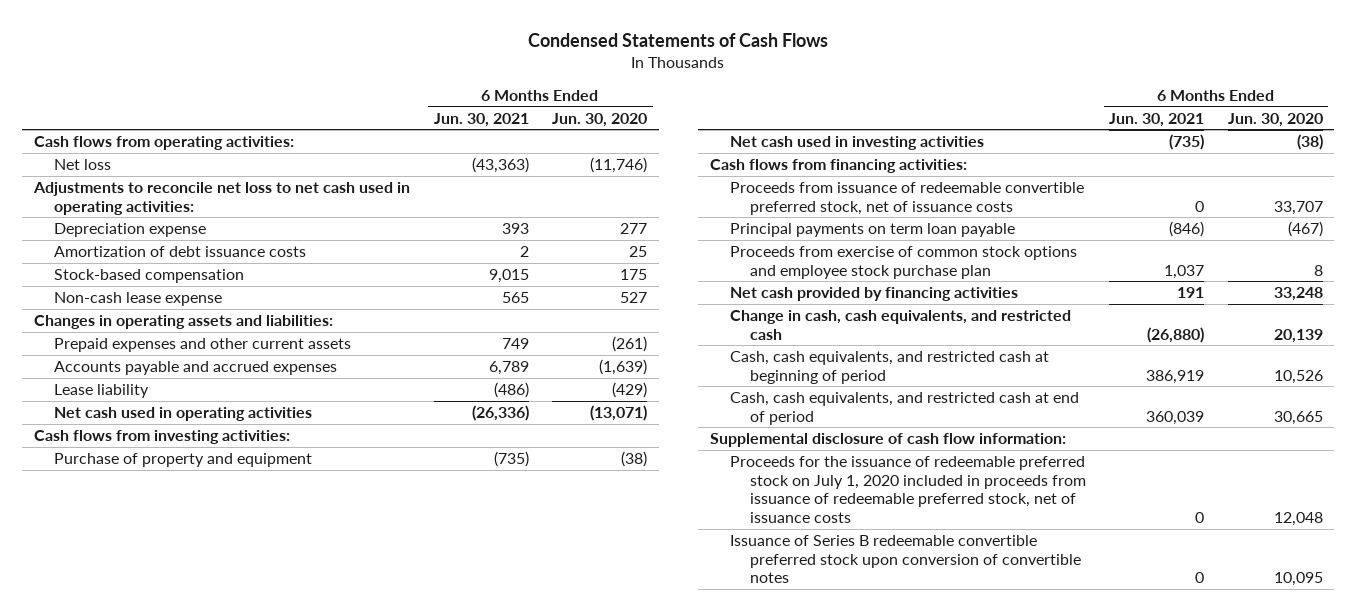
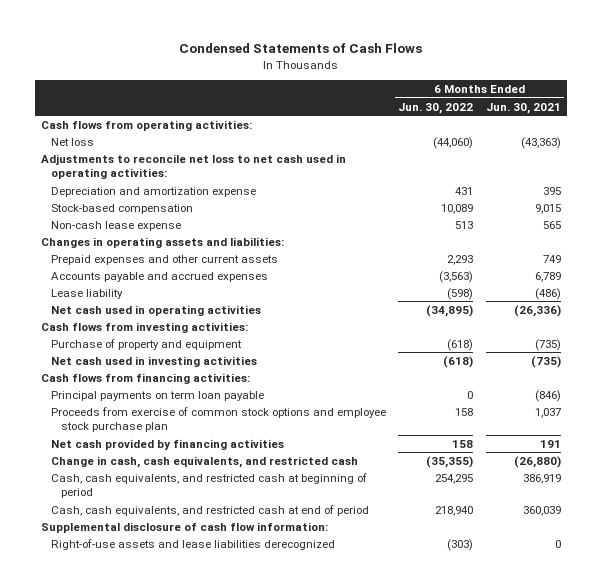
- | 6 Months Ended Jun. 30, 2021 | 6 Months Ended Jun. 30, 2020
+ | 6 Months Ended Jun. 30, 2022 | 6 Months Ended Jun. 30, 2021
- Depreciation expense | 393 | 277
- Amortization of debt issuance costs | 2 | 25
+ Depreciation and amortization expense | 431 | 395
- Proceeds from issuance of redeemable convertible preferred stock, net of issuance costs | 0 | 33,707
- Proceeds for the issuance of redeemable preferred stock on July 1, 2020 included in proceeds from issuance of redeemable preferred stock, net of issuance costs | 0 | 12,048
- Issuance of Series B redeemable convertible preferred stock upon conversion of convertible notes | 0 | 10,095
+ Right-of-use assets and lease liabilities derecognized | (303) | 0

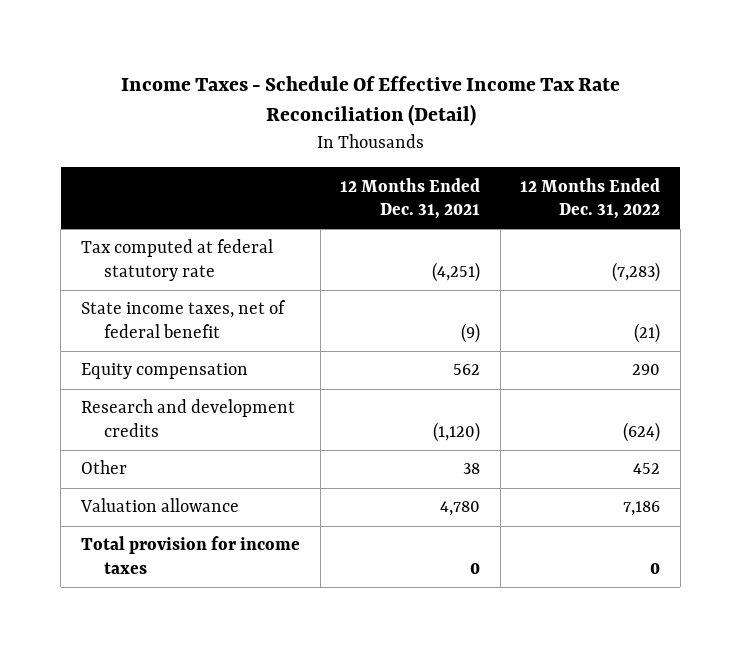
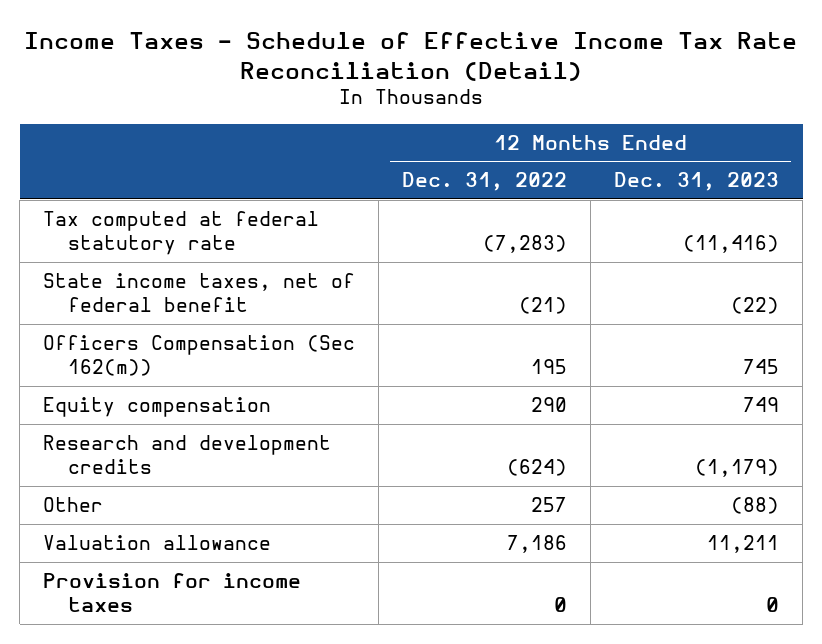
- Income Taxes - Schedule Of Effective Income Tax Rate Reconciliation (Detail)
+ Income Taxes - Schedule of Effective Income Tax Rate Reconciliation (Detail)
- | 12 Months Ended Dec. 31, 2021 | 12 Months Ended Dec. 31, 2022
+ | 12 Months Ended Dec. 31, 2022 | 12 Months Ended Dec. 31, 2023
+ Officers Compensation (Sec 162(m)) | 195 | 745
- Other | 38 | 452
+ Other | 257 | (88)
- Total provision for income taxes | 0 | 0
+ Provision for income taxes | 0 | 0

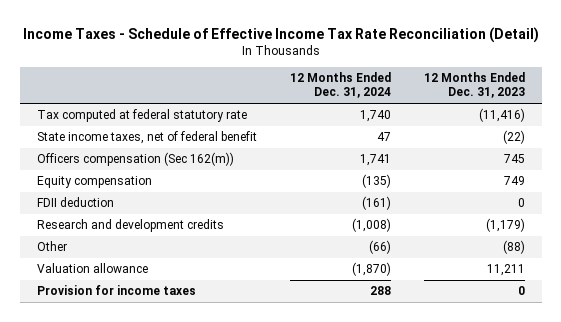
- | 12 Months Ended Dec. 31, 2022 | 12 Months Ended Dec. 31, 2023
+ | 12 Months Ended Dec. 31, 2024 | 12 Months Ended Dec. 31, 2023
- Officers Compensation (Sec 162(m)) | 195 | 745
+ Officers compensation (Sec 162(m)) | 1,741 | 745
+ FDII deduction | (161) | 0

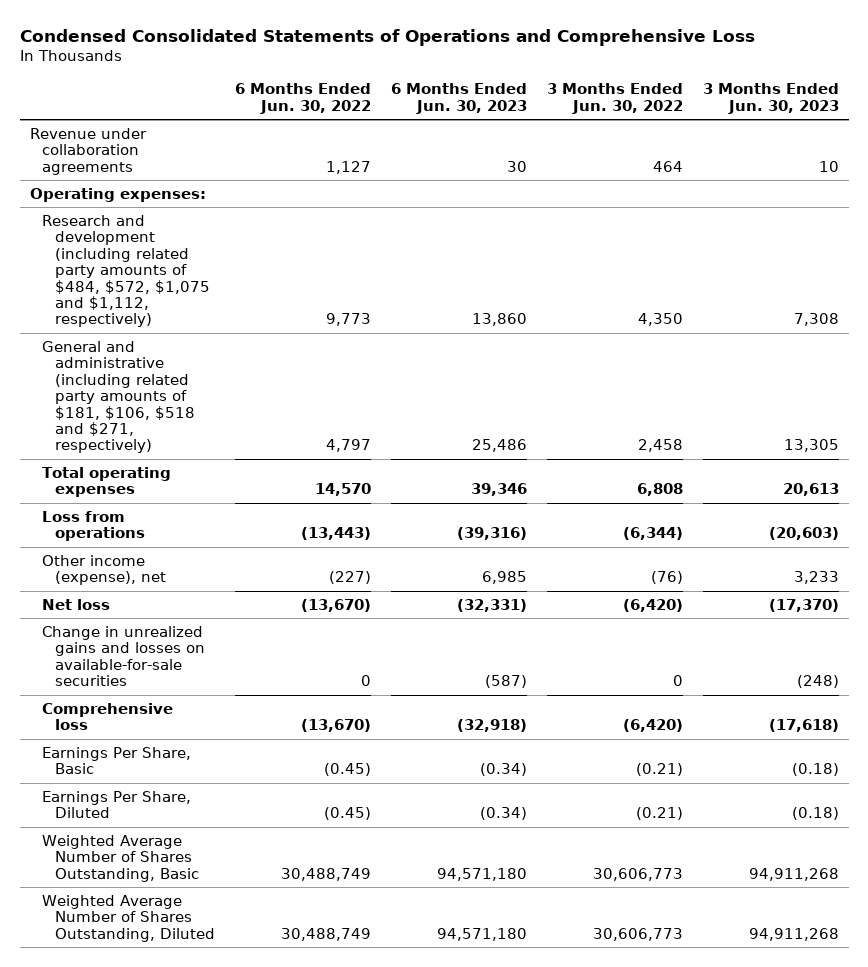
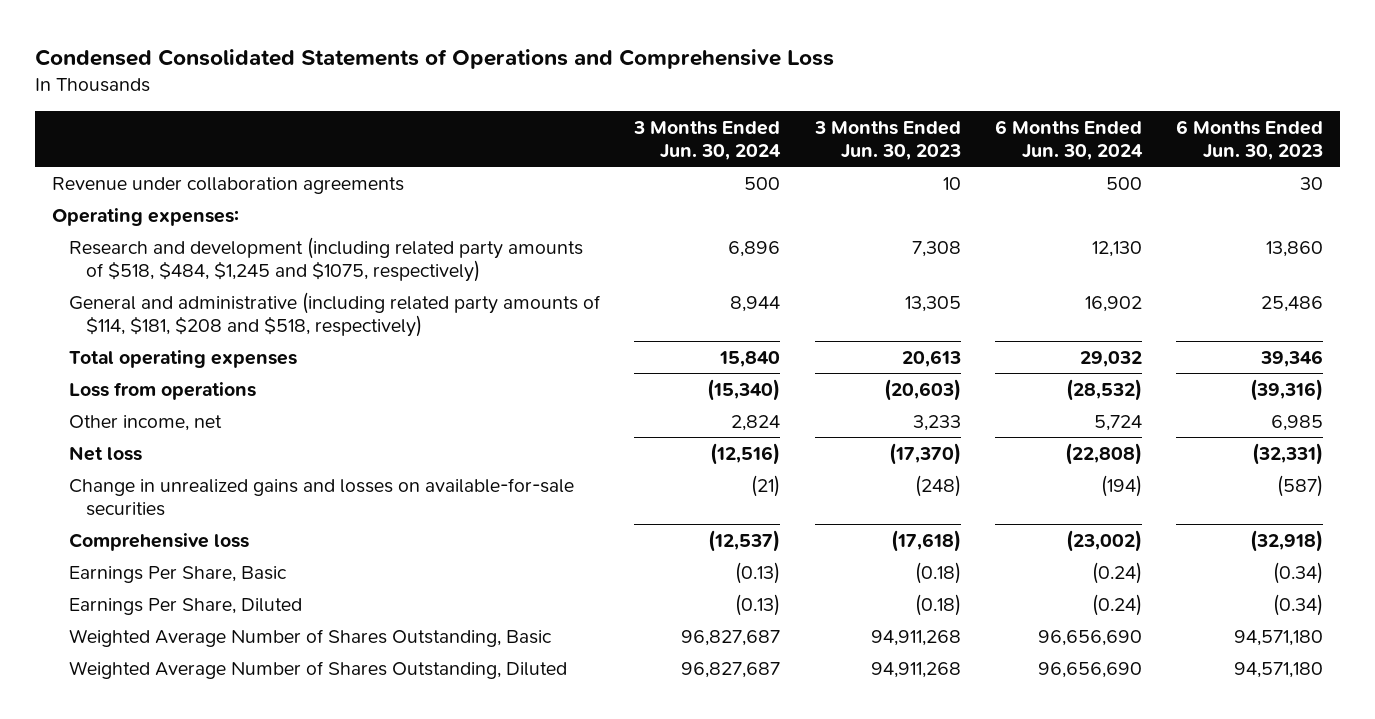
- | 6 Months Ended Jun. 30, 2022 | 6 Months Ended Jun. 30, 2023 | 3 Months Ended Jun. 30, 2022 | 3 Months Ended Jun. 30, 2023
+ | 3 Months Ended Jun. 30, 2024 | 3 Months Ended Jun. 30, 2023 | 6 Months Ended Jun. 30, 2024 | 6 Months Ended Jun. 30, 2023
- Research and development (including related party amounts of $484, $572, $1,075 and $1,112, respectively) | 9,773 | 13,860 | 4,350 | 7,308
- General and administrative (including related party amounts of $181, $106, $518 and $271, respectively) | 4,797 | 25,486 | 2,458 | 13,305
+ Research and development (including related party amounts of $518, $484, $1,245 and $1075, respectively) | 6,896 | 7,308 | 12,130 | 13,860
+ General and administrative (including related party amounts of $114, $181, $208 and $518, respectively) | 8,944 | 13,305 | 16,902 | 25,486
- Other income (expense), net | (227) | 6,985 | (76) | 3,233
+ Other income, net | 2,824 | 3,233 | 5,724 | 6,985

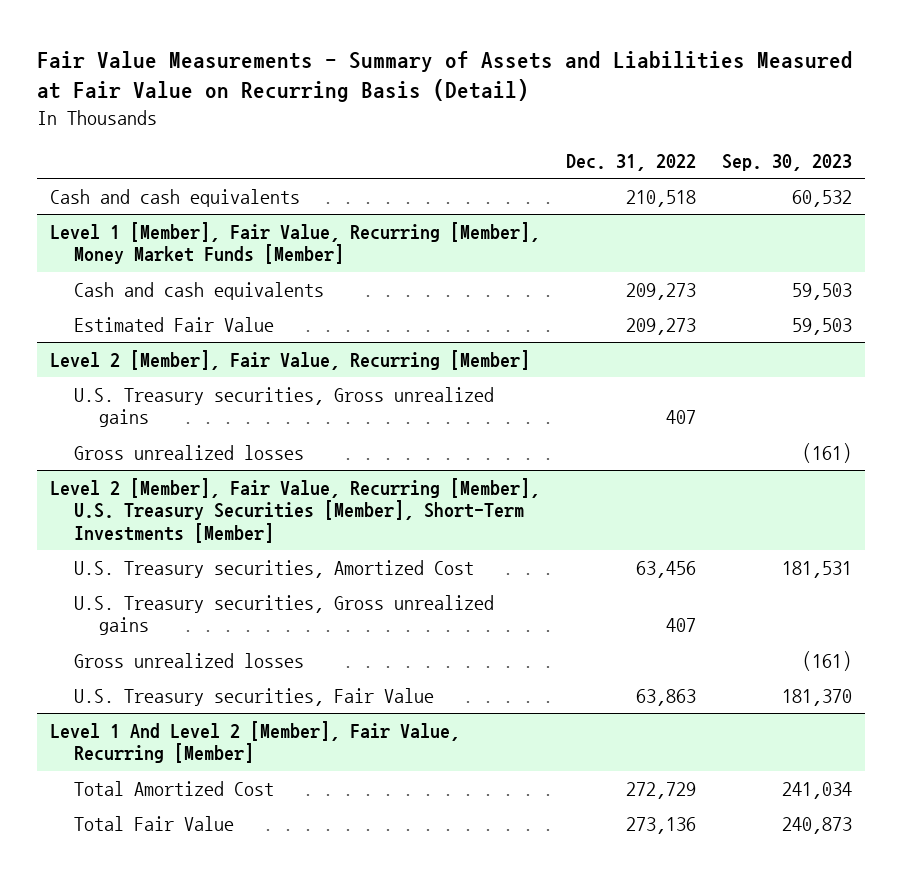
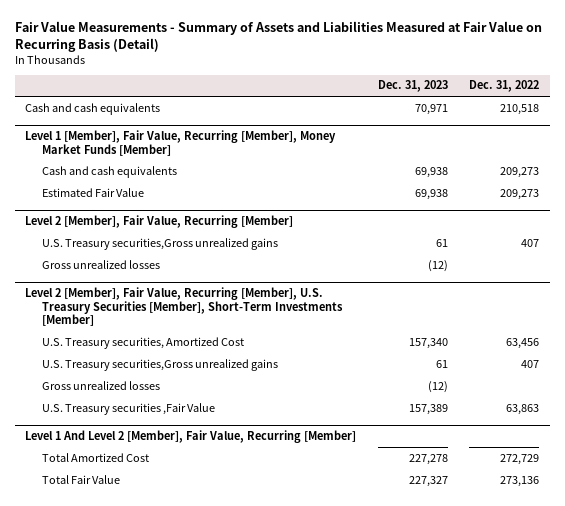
- | Dec. 31, 2022 | Sep. 30, 2023
+ | Dec. 31, 2023 | Dec. 31, 2022
@ Level 2 [Member], Fair Value, Recurring [Member]
- U.S. Treasury securities, Gross unrealized gains | 407 |
+ U.S. Treasury securities,Gross unrealized gains | 61 | 407
@ Level 2 [Member], Fair Value, Recurring [Member], U.S. Treasury Securities [Member], Short-Term Investments [Member]
- U.S. Treasury securities, Gross unrealized gains | 407 |
+ U.S. Treasury securities,Gross unrealized gains | 61 | 407
- U.S. Treasury securities, Fair Value | 63,863 | 181,370
+ U.S. Treasury securities ,Fair Value | 157,389 | 63,863

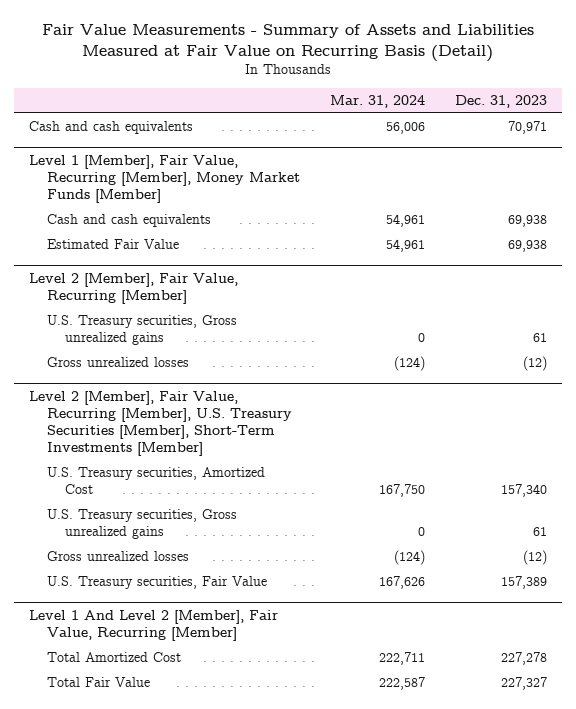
- | Dec. 31, 2023 | Dec. 31, 2022
+ | Mar. 31, 2024 | Dec. 31, 2023
@ Level 2 [Member], Fair Value, Recurring [Member]
- U.S. Treasury securities,Gross unrealized gains | 61 | 407
+ U.S. Treasury securities, Gross unrealized gains | 0 | 61
@ Level 2 [Member], Fair Value, Recurring [Member], U.S. Treasury Securities [Member], Short-Term Investments [Member]
- U.S. Treasury securities,Gross unrealized gains | 61 | 407
+ U.S. Treasury securities, Gross unrealized gains | 0 | 61
- U.S. Treasury securities ,Fair Value | 157,389 | 63,863
+ U.S. Treasury securities, Fair Value | 167,626 | 157,389

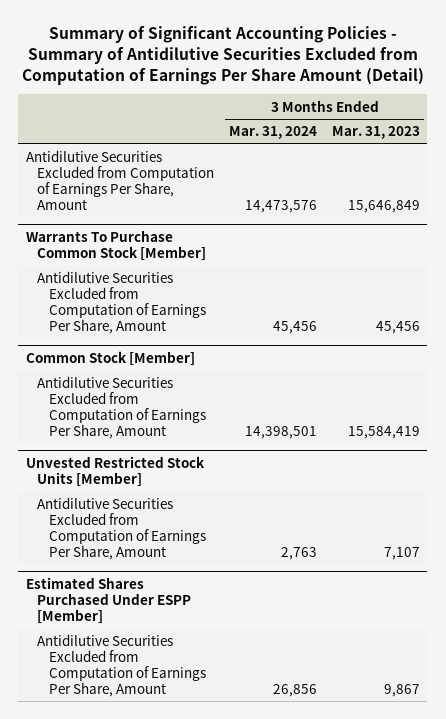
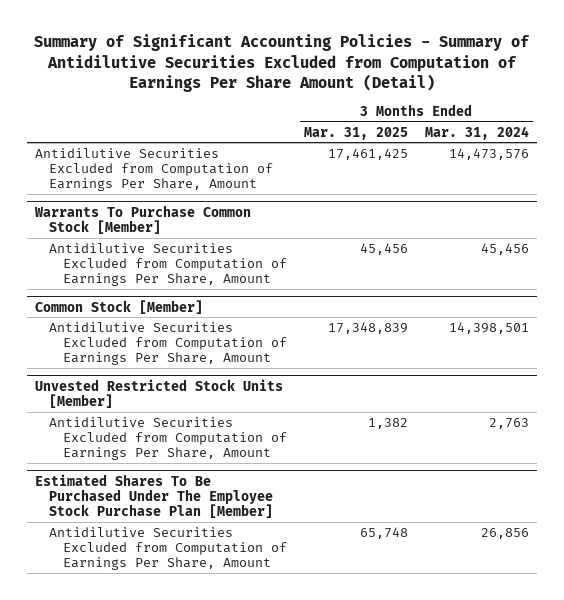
- | 3 Months Ended Mar. 31, 2024 | 3 Months Ended Mar. 31, 2023
+ | 3 Months Ended Mar. 31, 2025 | 3 Months Ended Mar. 31, 2024
- Estimated Shares Purchased Under ESPP [Member]
+ Estimated Shares To Be Purchased Under The Employee Stock Purchase Plan [Member]

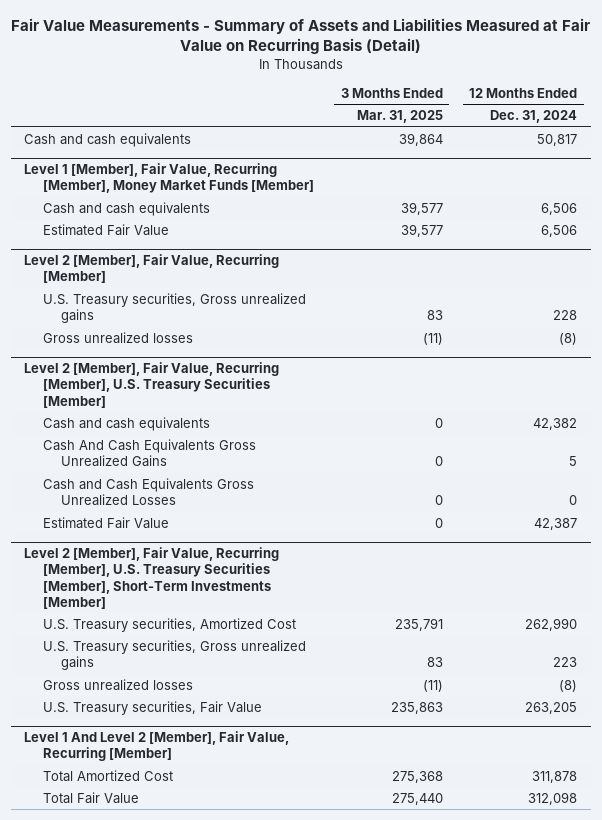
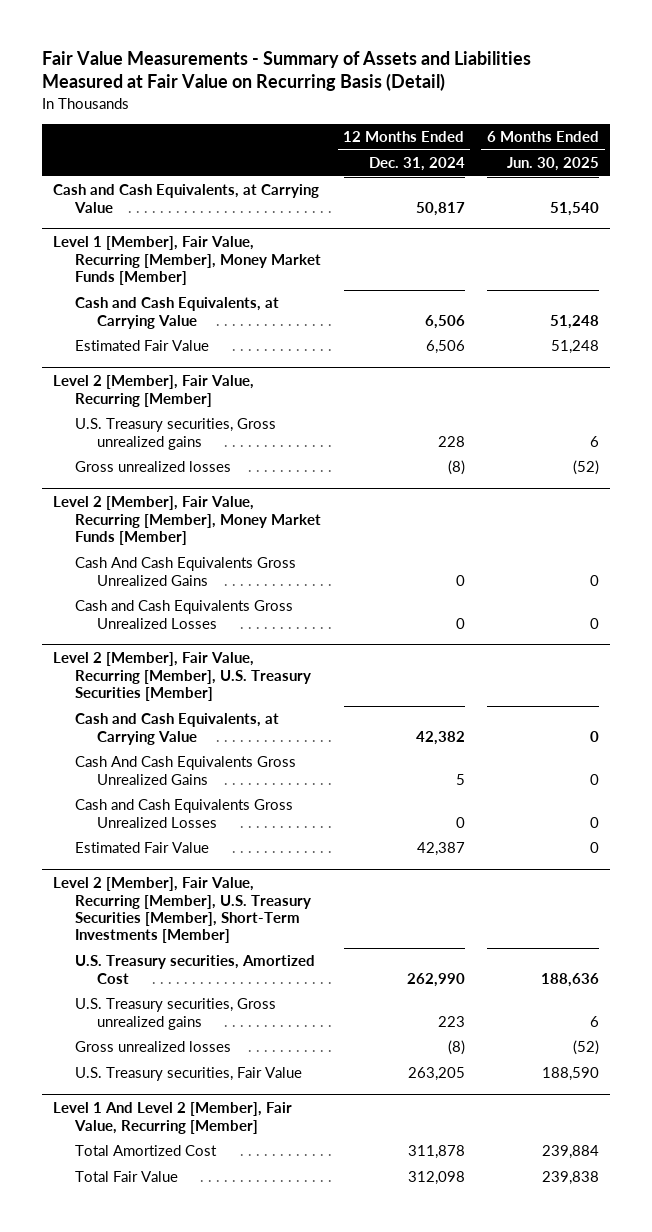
- | 3 Months Ended Mar. 31, 2025 | 12 Months Ended Dec. 31, 2024
+ | 12 Months Ended Dec. 31, 2024 | 6 Months Ended Jun. 30, 2025
- Cash and cash equivalents | 39,864 | 50,817
+ Cash and Cash Equivalents, at Carrying Value | 50,817 | 51,540
@ Level 1 [Member], Fair Value, Recurring [Member], Money Market Funds [Member]
- Cash and cash equivalents | 39,577 | 6,506
+ Cash and Cash Equivalents, at Carrying Value | 6,506 | 51,248
+ Level 2 [Member], Fair Value, Recurring [Member], Money Market Funds [Member]
+ Cash And Cash Equivalents Gross Unrealized Gains | 0 | 0
+ Cash and Cash Equivalents Gross Unrealized Losses | 0 | 0
@ Level 2 [Member], Fair Value, Recurring [Member], U.S. Treasury Securities [Member]
- Cash and cash equivalents | 0 | 42,382
+ Cash and Cash Equivalents, at Carrying Value | 42,382 | 0

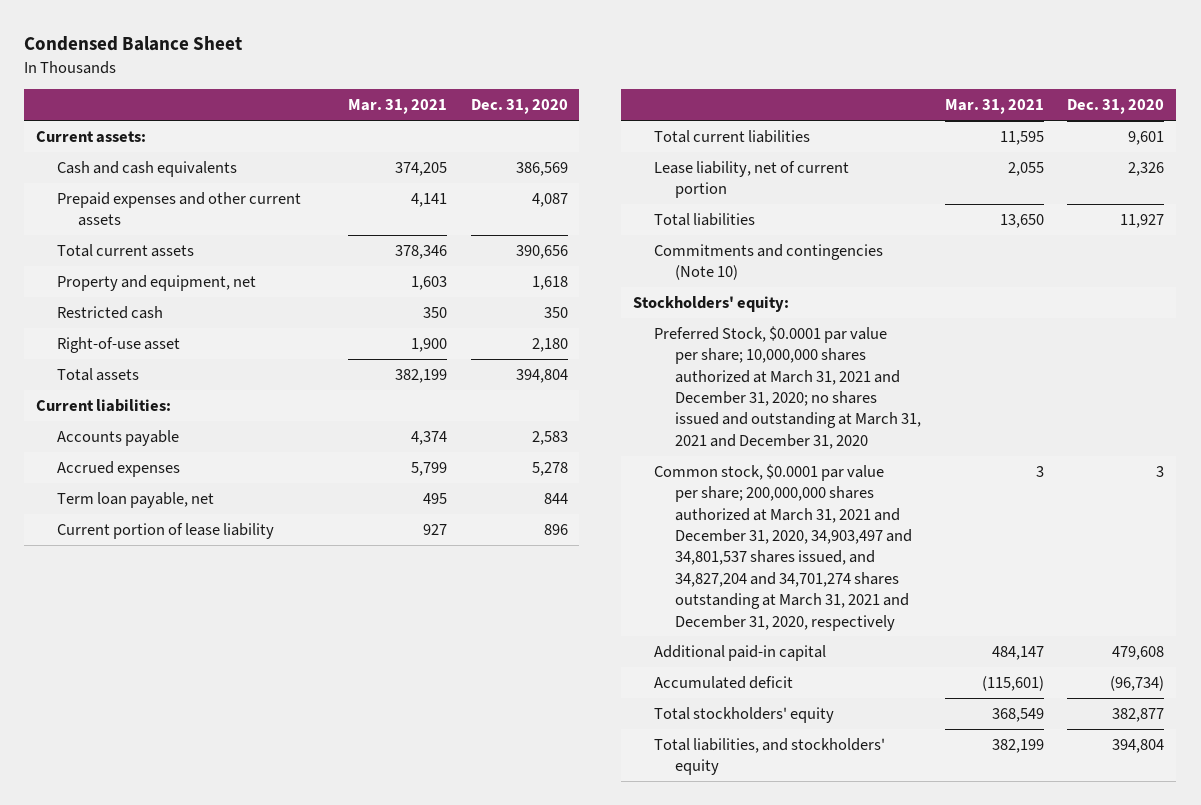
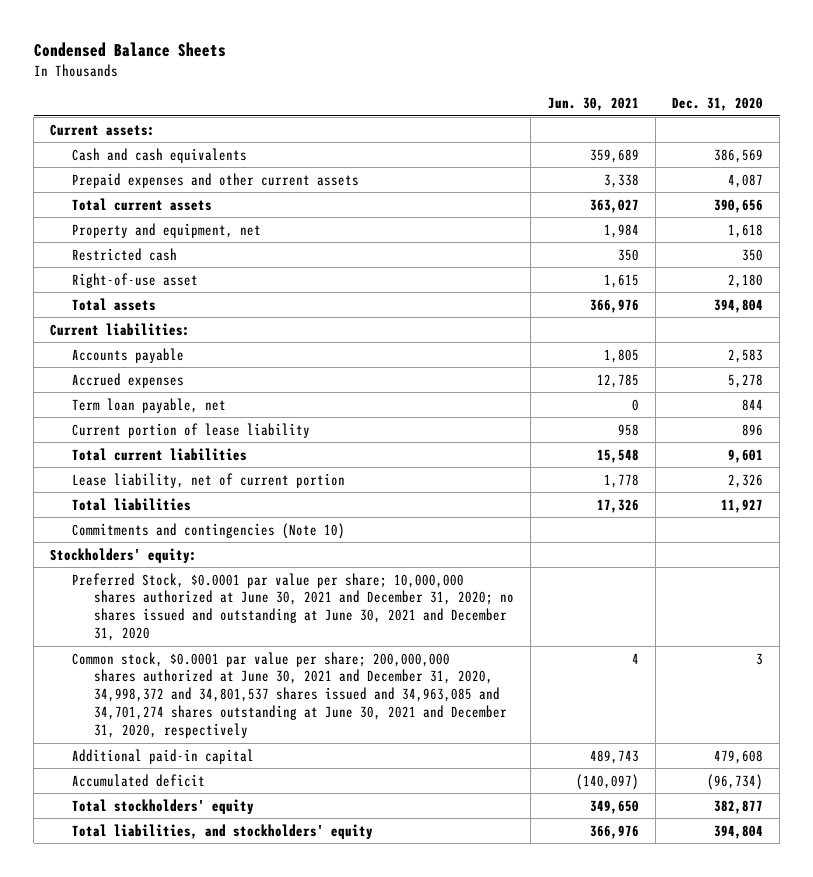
- Condensed Balance Sheet
+ Condensed Balance Sheets
- | Mar. 31, 2021 | Dec. 31, 2020
+ | Jun. 30, 2021 | Dec. 31, 2020
- Preferred Stock, $0.0001 par value per share; 10,000,000 shares authorized at March 31, 2021 and December 31, 2020; no shares issued and outstanding at March 31, 2021 and December 31, 2020
- Common stock, $0.0001 par value per share; 200,000,000 shares authorized at March 31, 2021 and December 31, 2020, 34,903,497 and 34,801,537 shares issued, and 34,827,204 and 34,701,274 shares outstanding at March 31, 2021 and December 31, 2020, respectively | 3 | 3
+ Preferred Stock, $0.0001 par value per share; 10,000,000 shares authorized at June 30, 2021 and December 31, 2020; no shares issued and outstanding at June 30, 2021 and December 31, 2020
+ Common stock, $0.0001 par value per share; 200,000,000 shares authorized at June 30, 2021 and December 31, 2020, 34,998,372 and 34,801,537 shares issued and 34,963,085 and 34,701,274 shares outstanding at June 30, 2021 and December 31, 2020, respectively | 4 | 3

